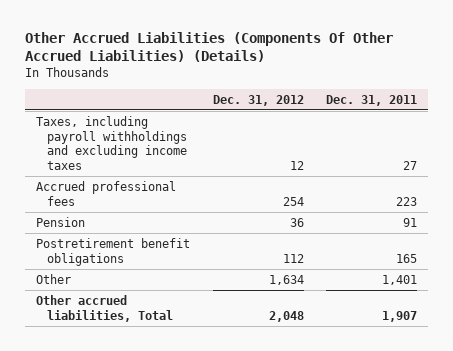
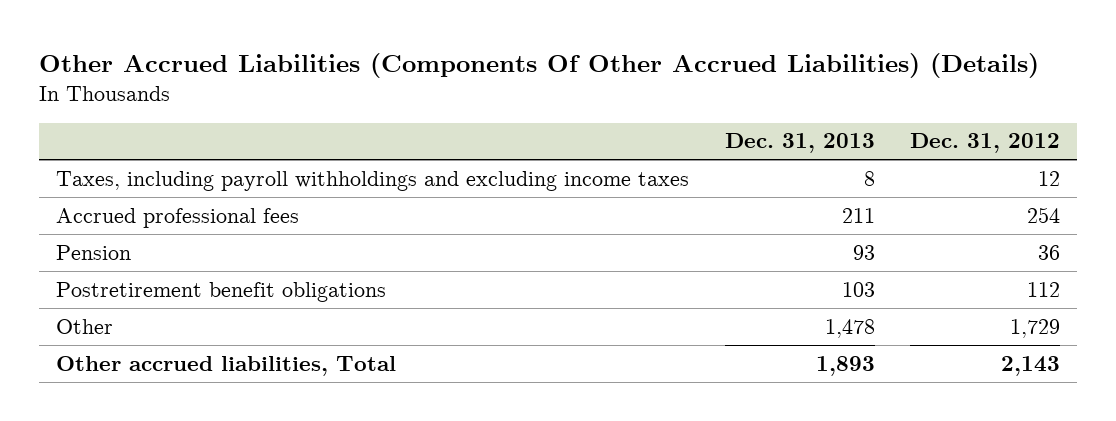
- | Dec. 31, 2012 | Dec. 31, 2011
+ | Dec. 31, 2013 | Dec. 31, 2012
- Other | 1,634 | 1,401
- Other accrued liabilities, Total | 2,048 | 1,907
+ Other | 1,478 | 1,729
+ Other accrued liabilities, Total | 1,893 | 2,143

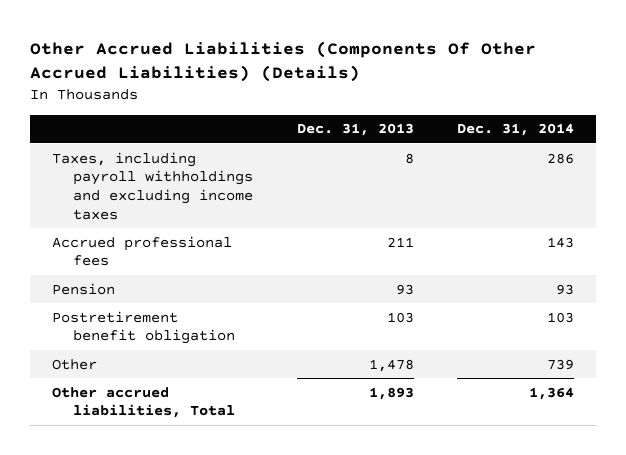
- | Dec. 31, 2013 | Dec. 31, 2012
+ | Dec. 31, 2013 | Dec. 31, 2014
- Postretirement benefit obligations | 103 | 112
+ Postretirement benefit obligation | 103 | 103

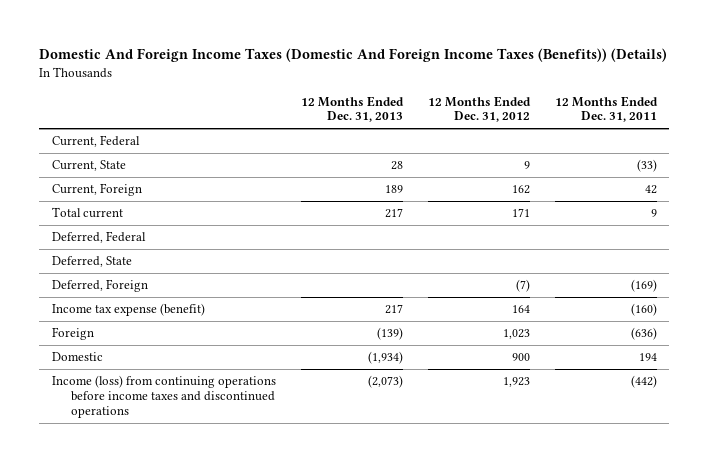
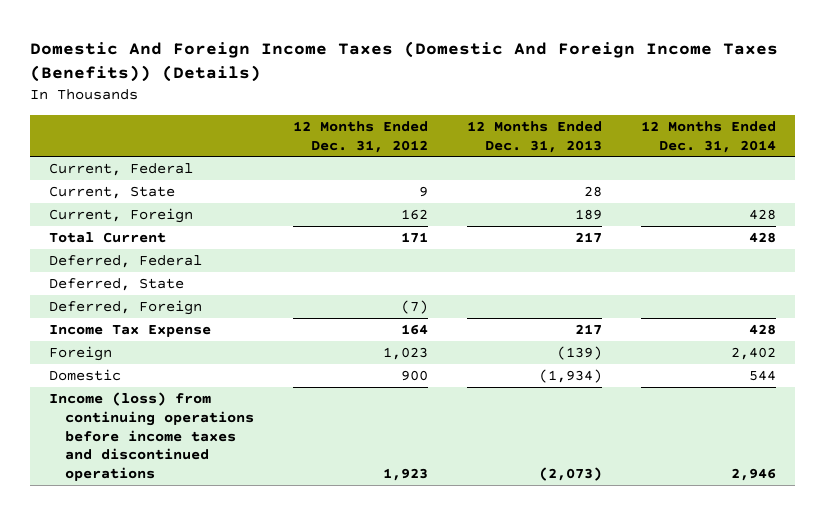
- | 12 Months Ended Dec. 31, 2013 | 12 Months Ended Dec. 31, 2012 | 12 Months Ended Dec. 31, 2011
+ | 12 Months Ended Dec. 31, 2012 | 12 Months Ended Dec. 31, 2013 | 12 Months Ended Dec. 31, 2014
- Total current | 217 | 171 | 9
+ Total Current | 171 | 217 | 428
- Income tax expense (benefit) | 217 | 164 | (160)
+ Income Tax Expense | 164 | 217 | 428

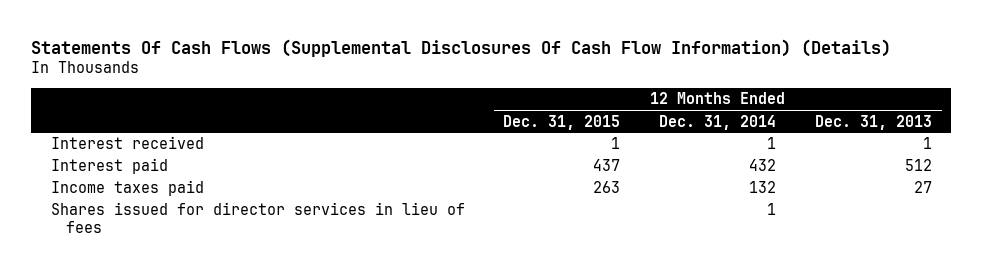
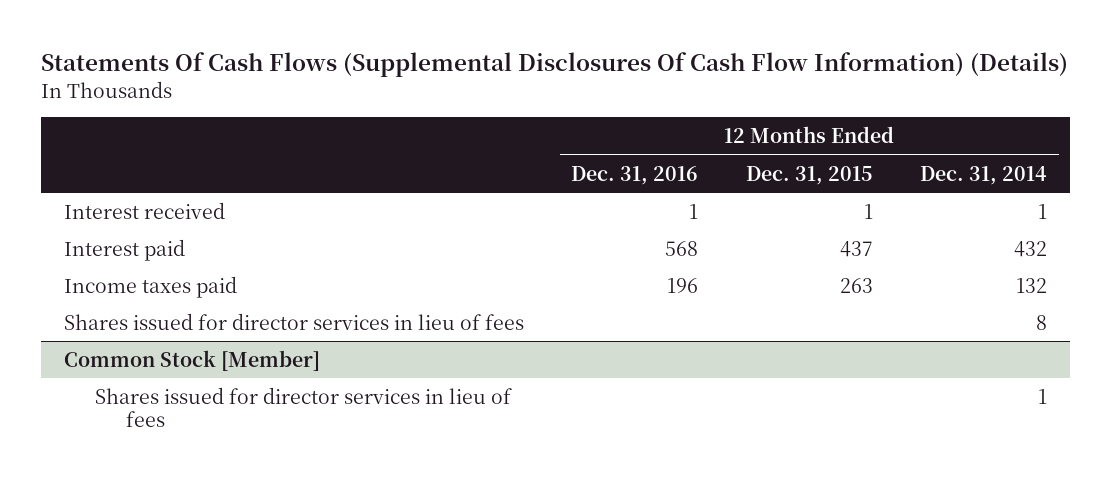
- | 12 Months Ended Dec. 31, 2015 | 12 Months Ended Dec. 31, 2014 | 12 Months Ended Dec. 31, 2013
+ | 12 Months Ended Dec. 31, 2016 | 12 Months Ended Dec. 31, 2015 | 12 Months Ended Dec. 31, 2014
+ Shares issued for director services in lieu of fees | | | 8
+ Common Stock [Member]

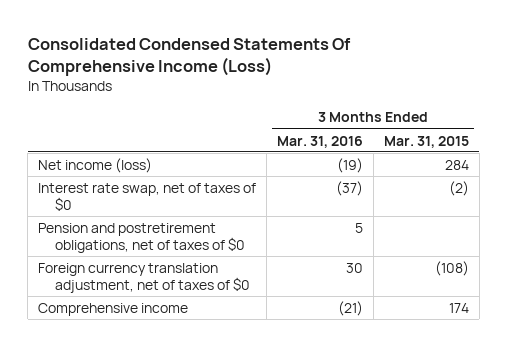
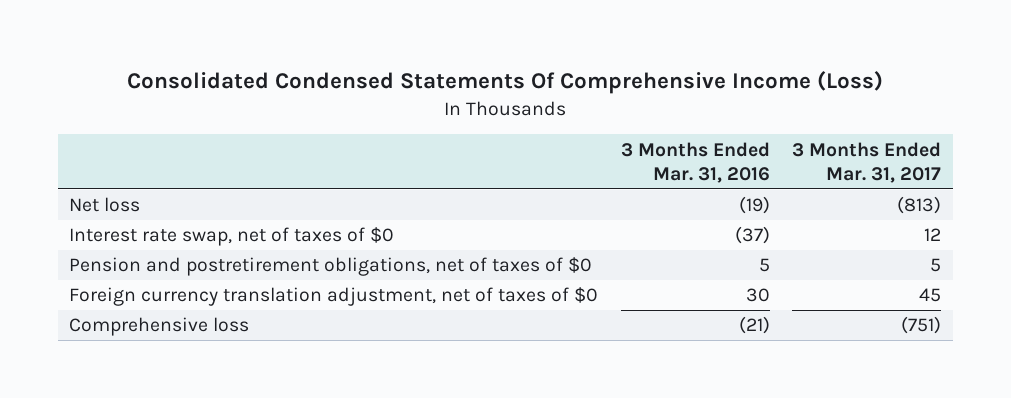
- | 3 Months Ended Mar. 31, 2016 | 3 Months Ended Mar. 31, 2015
+ | 3 Months Ended Mar. 31, 2016 | 3 Months Ended Mar. 31, 2017
- Net income (loss) | (19) | 284
+ Net loss | (19) | (813)
- Comprehensive income | (21) | 174
+ Comprehensive loss | (21) | (751)

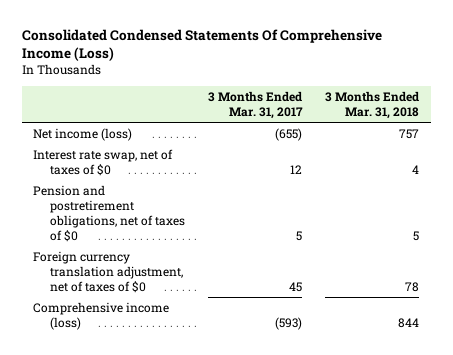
- | 3 Months Ended Mar. 31, 2016 | 3 Months Ended Mar. 31, 2017
+ | 3 Months Ended Mar. 31, 2017 | 3 Months Ended Mar. 31, 2018
- Net loss | (19) | (813)
+ Net income (loss) | (655) | 757
- Comprehensive loss | (21) | (751)
+ Comprehensive income (loss) | (593) | 844

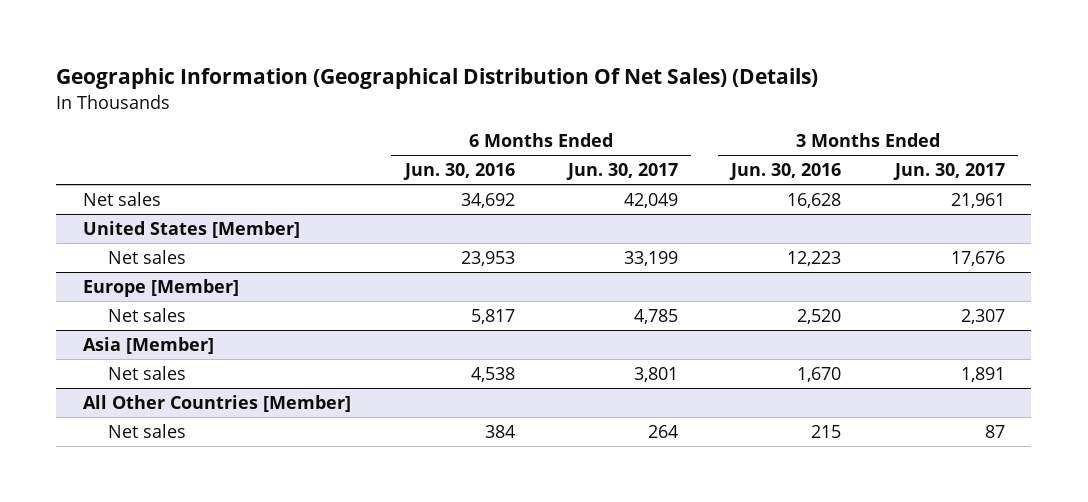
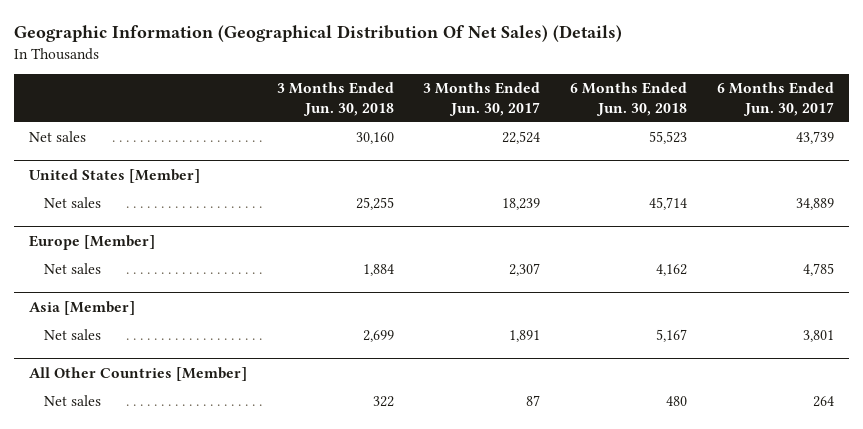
- | 6 Months Ended Jun. 30, 2016 | 6 Months Ended Jun. 30, 2017 | 3 Months Ended Jun. 30, 2016 | 3 Months Ended Jun. 30, 2017
+ | 3 Months Ended Jun. 30, 2018 | 3 Months Ended Jun. 30, 2017 | 6 Months Ended Jun. 30, 2018 | 6 Months Ended Jun. 30, 2017
- Net sales | 34,692 | 42,049 | 16,628 | 21,961
+ Net sales | 30,160 | 22,524 | 55,523 | 43,739
@ United States [Member]
- Net sales | 23,953 | 33,199 | 12,223 | 17,676
+ Net sales | 25,255 | 18,239 | 45,714 | 34,889

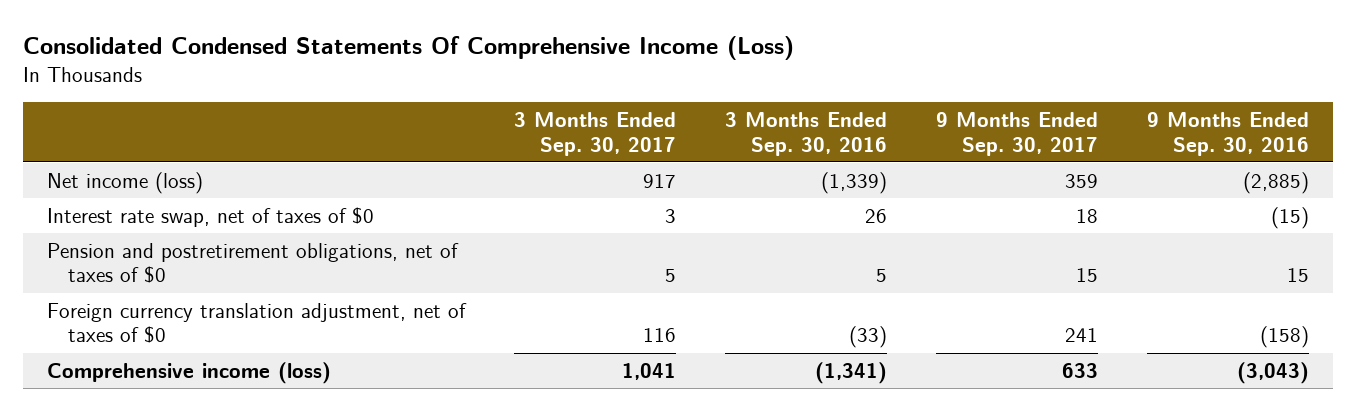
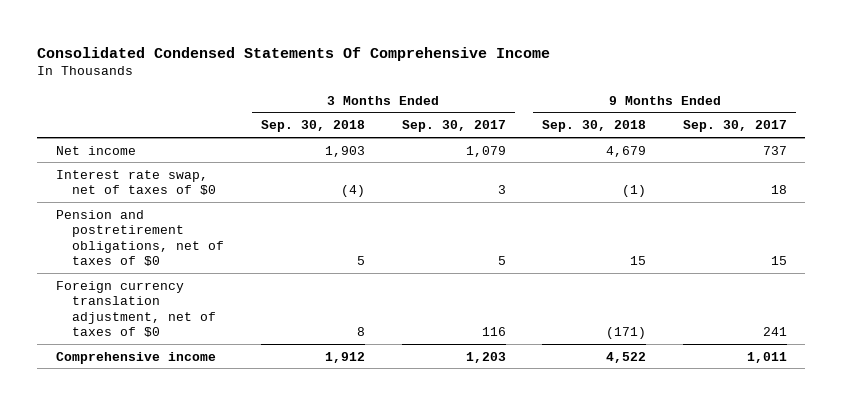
- Consolidated Condensed Statements Of Comprehensive Income (Loss)
+ Consolidated Condensed Statements Of Comprehensive Income
- | 3 Months Ended Sep. 30, 2017 | 3 Months Ended Sep. 30, 2016 | 9 Months Ended Sep. 30, 2017 | 9 Months Ended Sep. 30, 2016
+ | 3 Months Ended Sep. 30, 2018 | 3 Months Ended Sep. 30, 2017 | 9 Months Ended Sep. 30, 2018 | 9 Months Ended Sep. 30, 2017
- Net income (loss) | 917 | (1,339) | 359 | (2,885)
+ Net income | 1,903 | 1,079 | 4,679 | 737
- Comprehensive income (loss) | 1,041 | (1,341) | 633 | (3,043)
+ Comprehensive income | 1,912 | 1,203 | 4,522 | 1,011

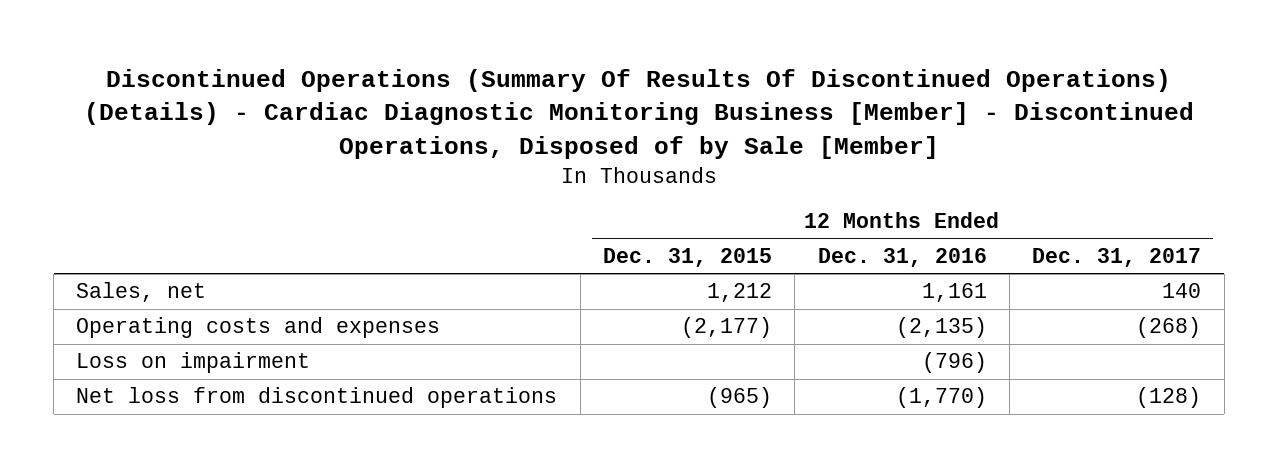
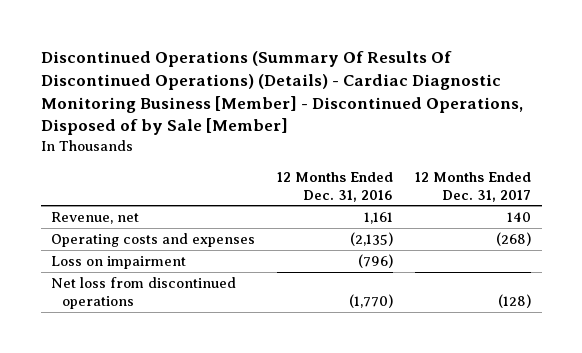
- | 12 Months Ended Dec. 31, 2015 | 12 Months Ended Dec. 31, 2016 | 12 Months Ended Dec. 31, 2017
+ | 12 Months Ended Dec. 31, 2016 | 12 Months Ended Dec. 31, 2017
- Sales, net | 1,212 | 1,161 | 140
+ Revenue, net | 1,161 | 140

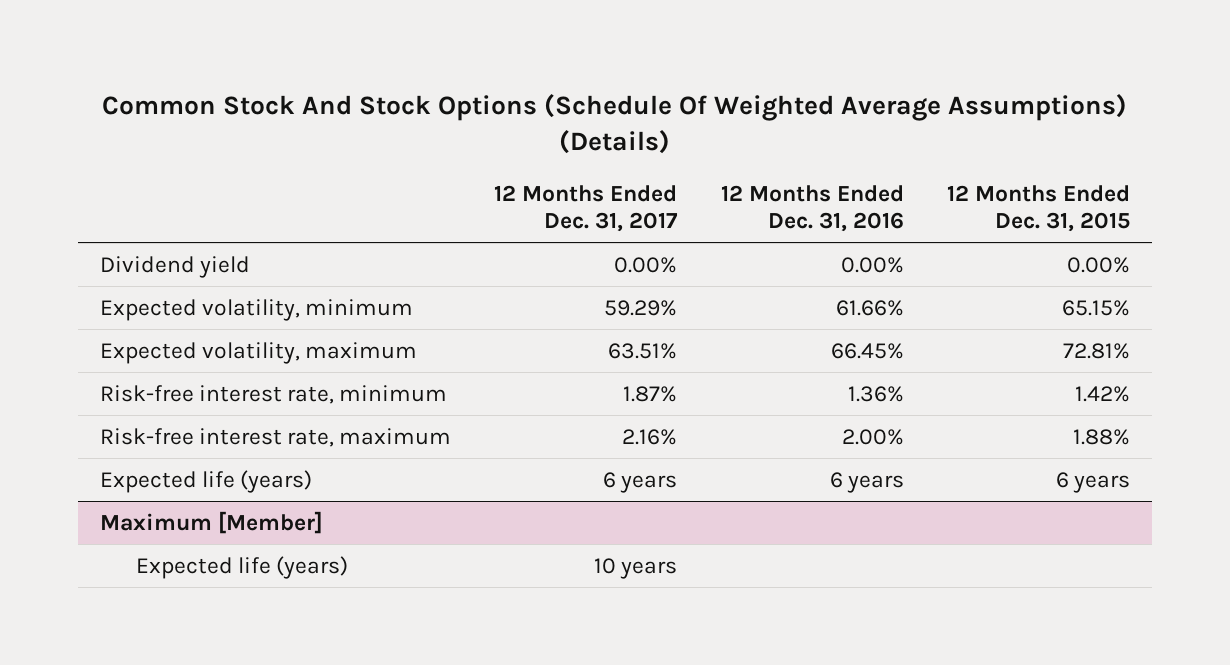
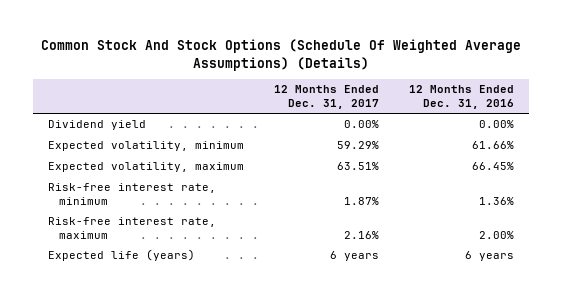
- | 12 Months Ended Dec. 31, 2017 | 12 Months Ended Dec. 31, 2016 | 12 Months Ended Dec. 31, 2015
+ | 12 Months Ended Dec. 31, 2017 | 12 Months Ended Dec. 31, 2016
- Maximum [Member]
- Expected life (years) | 10 years | |

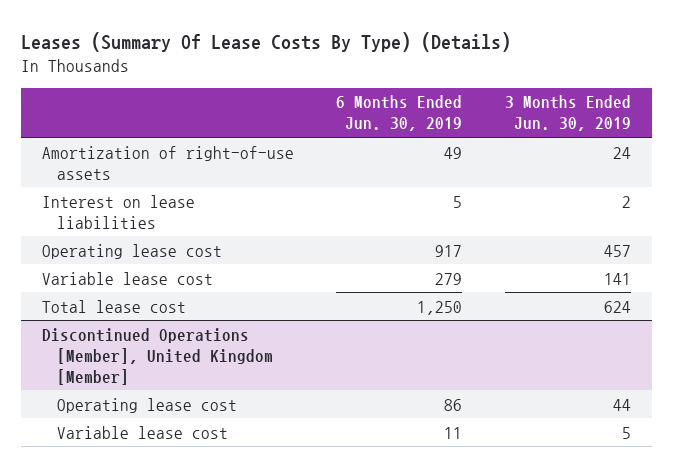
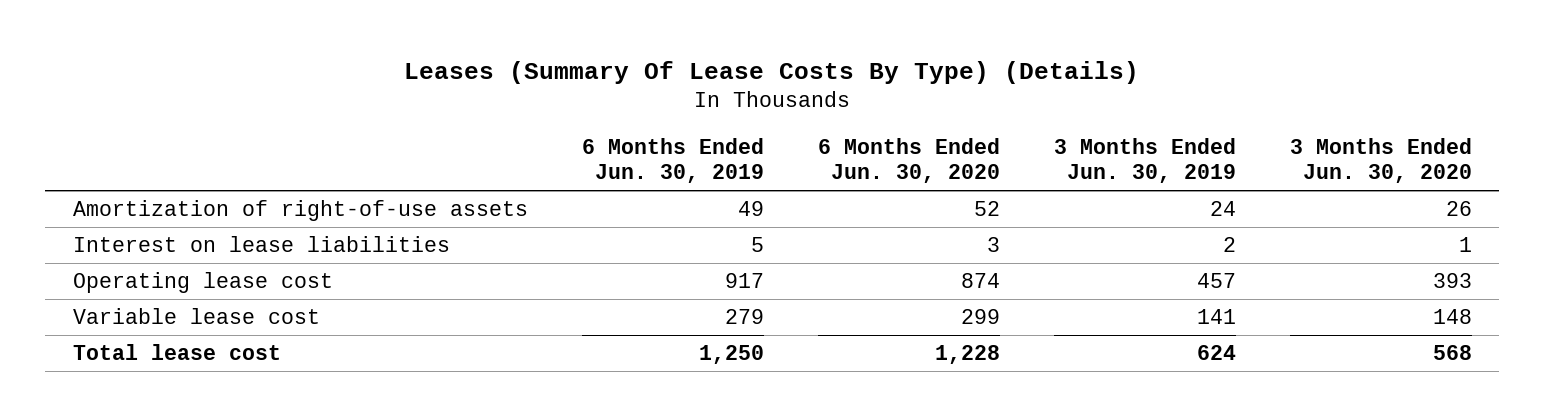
- | 6 Months Ended Jun. 30, 2019 | 3 Months Ended Jun. 30, 2019
+ | 6 Months Ended Jun. 30, 2019 | 6 Months Ended Jun. 30, 2020 | 3 Months Ended Jun. 30, 2019 | 3 Months Ended Jun. 30, 2020
- Discontinued Operations [Member], United Kingdom [Member]
- Operating lease cost | 86 | 44
- Variable lease cost | 11 | 5

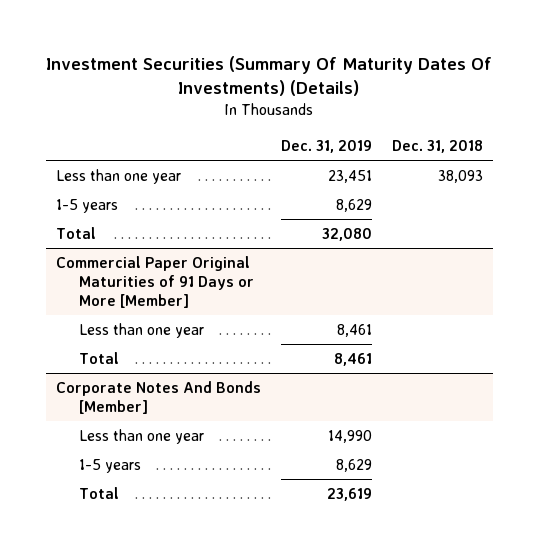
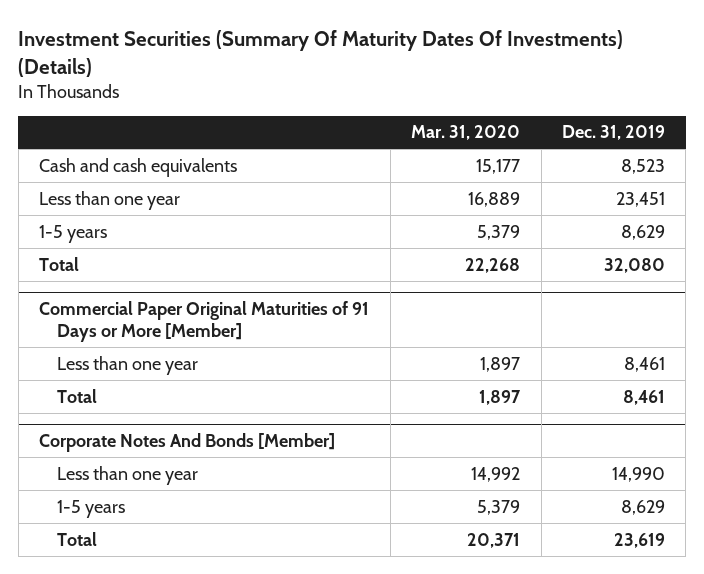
- | Dec. 31, 2019 | Dec. 31, 2018
+ | Mar. 31, 2020 | Dec. 31, 2019
+ Cash and cash equivalents | 15,177 | 8,523

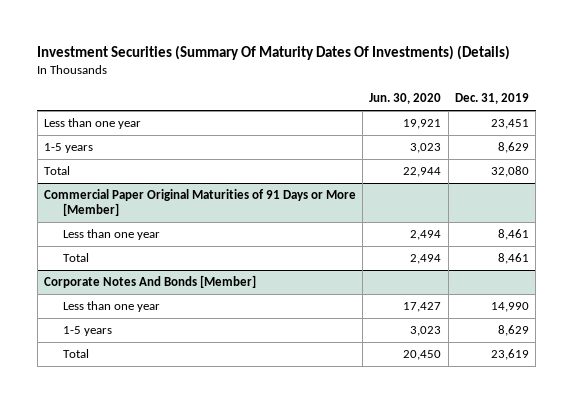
- | Mar. 31, 2020 | Dec. 31, 2019
+ | Jun. 30, 2020 | Dec. 31, 2019
- Cash and cash equivalents | 15,177 | 8,523

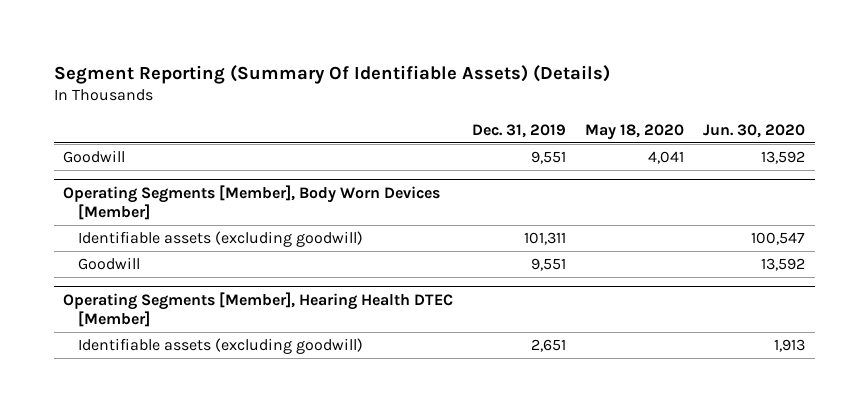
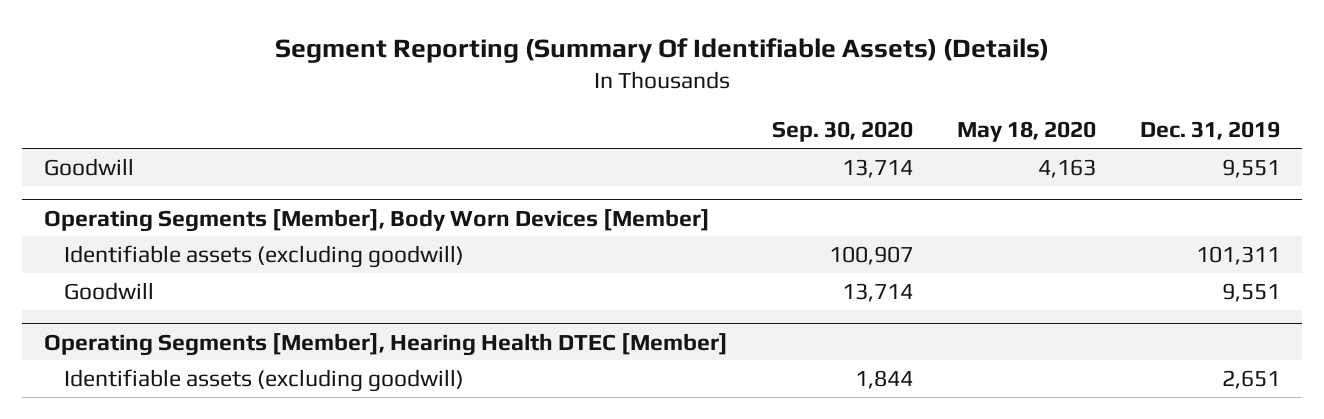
- | Dec. 31, 2019 | May 18, 2020 | Jun. 30, 2020
+ | Sep. 30, 2020 | May 18, 2020 | Dec. 31, 2019
- Goodwill | 9,551 | 4,041 | 13,592
+ Goodwill | 13,714 | 4,163 | 9,551

